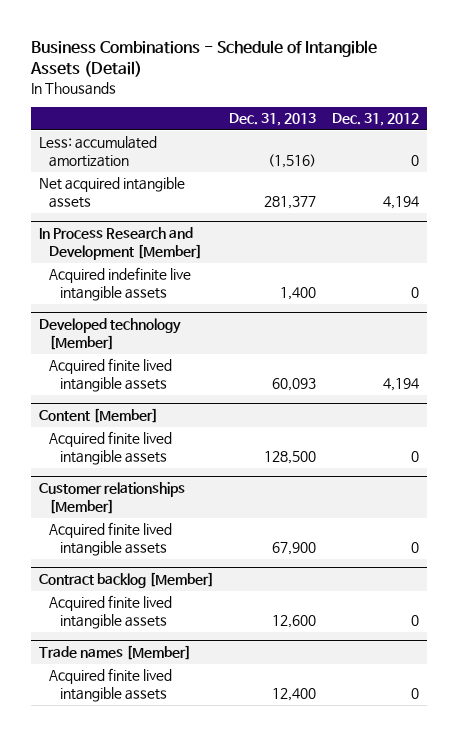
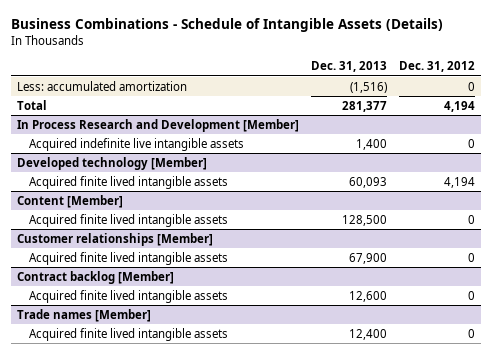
- Business Combinations - Schedule of Intangible Assets (Detail)
+ Business Combinations - Schedule of Intangible Assets (Details)
- Net acquired intangible assets | 281,377 | 4,194
+ Total | 281,377 | 4,194

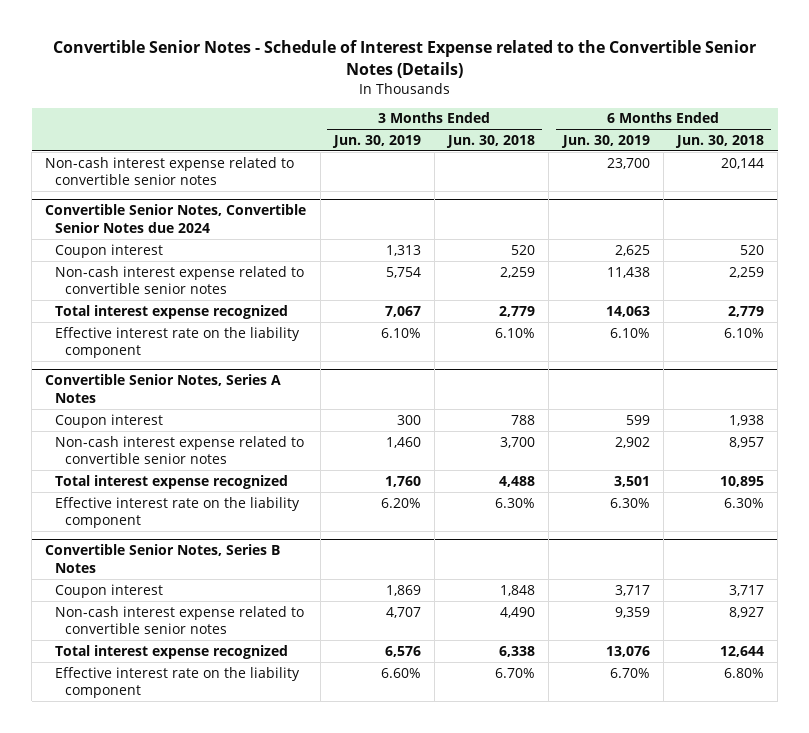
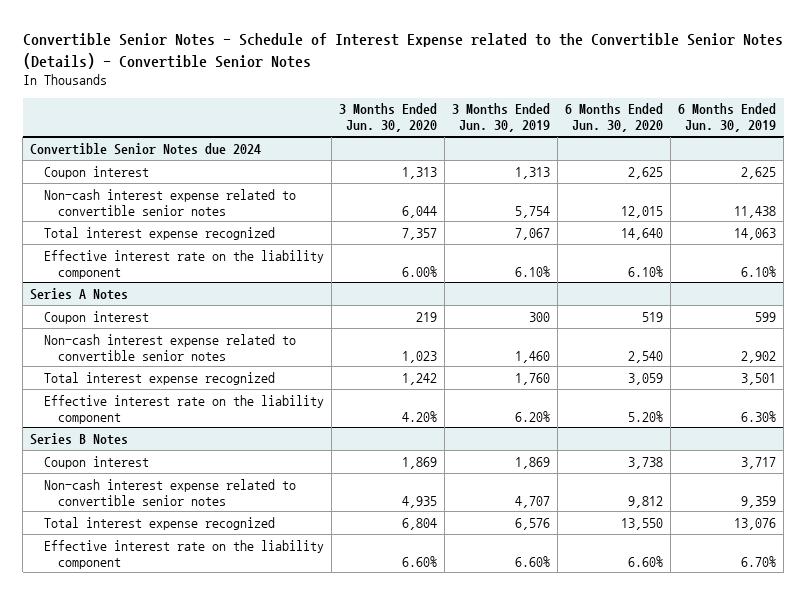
- Convertible Senior Notes - Schedule of Interest Expense related to the Convertible Senior Notes (Details)
+ Convertible Senior Notes - Schedule of Interest Expense related to the Convertible Senior Notes (Details) - Convertible Senior Notes
- | 3 Months Ended Jun. 30, 2019 | 3 Months Ended Jun. 30, 2018 | 6 Months Ended Jun. 30, 2019 | 6 Months Ended Jun. 30, 2018
+ | 3 Months Ended Jun. 30, 2020 | 3 Months Ended Jun. 30, 2019 | 6 Months Ended Jun. 30, 2020 | 6 Months Ended Jun. 30, 2019
- Non-cash interest expense related to convertible senior notes | | | 23,700 | 20,144
- Convertible Senior Notes, Convertible Senior Notes due 2024
+ Convertible Senior Notes due 2024
- Convertible Senior Notes, Series A Notes
+ Series A Notes
- Convertible Senior Notes, Series B Notes
+ Series B Notes

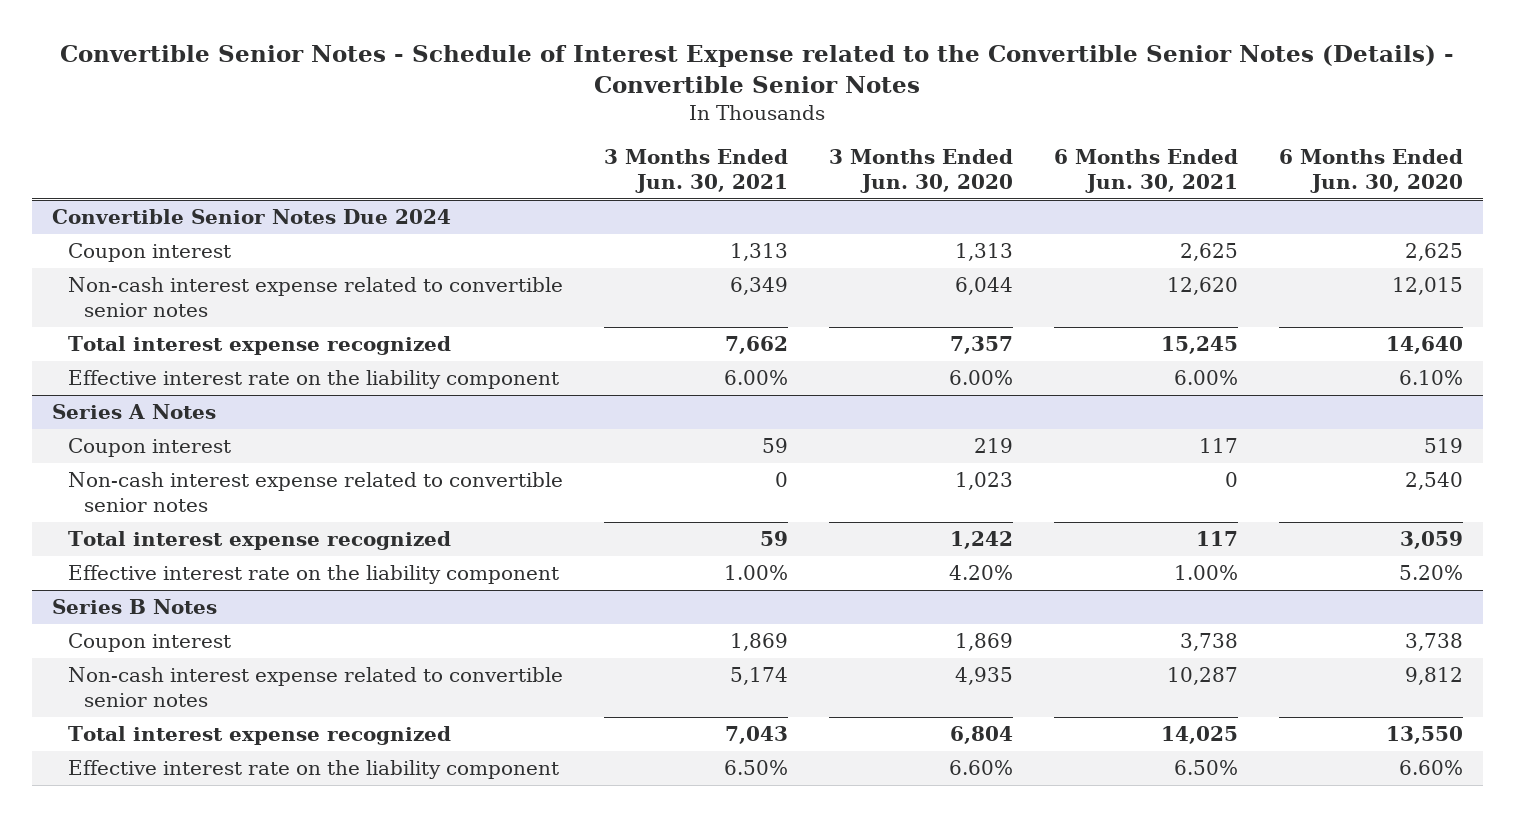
- | 3 Months Ended Jun. 30, 2020 | 3 Months Ended Jun. 30, 2019 | 6 Months Ended Jun. 30, 2020 | 6 Months Ended Jun. 30, 2019
+ | 3 Months Ended Jun. 30, 2021 | 3 Months Ended Jun. 30, 2020 | 6 Months Ended Jun. 30, 2021 | 6 Months Ended Jun. 30, 2020
- Convertible Senior Notes due 2024
+ Convertible Senior Notes Due 2024

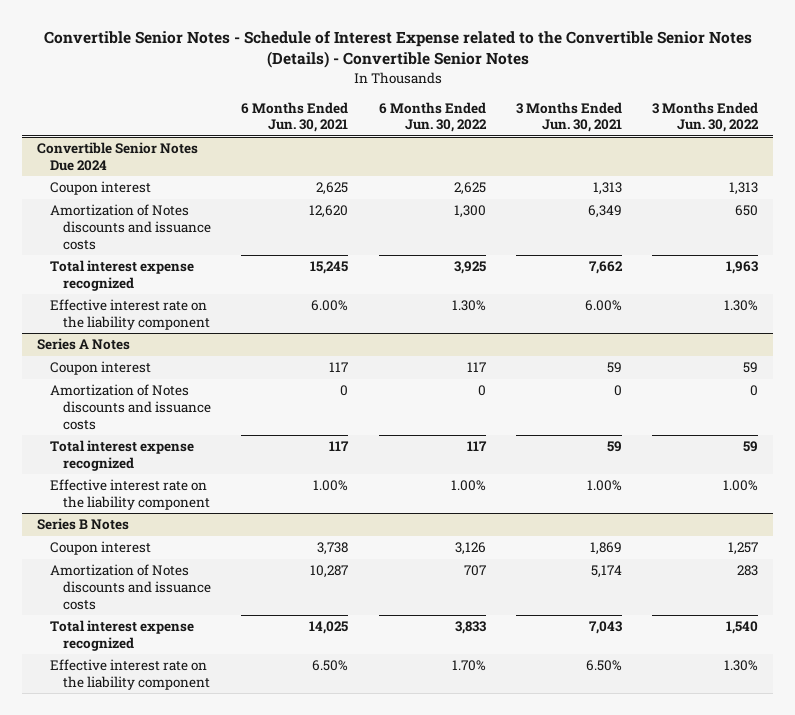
- | 3 Months Ended Jun. 30, 2021 | 3 Months Ended Jun. 30, 2020 | 6 Months Ended Jun. 30, 2021 | 6 Months Ended Jun. 30, 2020
+ | 6 Months Ended Jun. 30, 2021 | 6 Months Ended Jun. 30, 2022 | 3 Months Ended Jun. 30, 2021 | 3 Months Ended Jun. 30, 2022
@ Convertible Senior Notes Due 2024
- Non-cash interest expense related to convertible senior notes | 6,349 | 6,044 | 12,620 | 12,015
+ Amortization of Notes discounts and issuance costs | 12,620 | 1,300 | 6,349 | 650
@ Series A Notes
- Non-cash interest expense related to convertible senior notes | 0 | 1,023 | 0 | 2,540
+ Amortization of Notes discounts and issuance costs | 0 | 0 | 0 | 0
@ Series B Notes
- Non-cash interest expense related to convertible senior notes | 5,174 | 4,935 | 10,287 | 9,812
+ Amortization of Notes discounts and issuance costs | 10,287 | 707 | 5,174 | 283

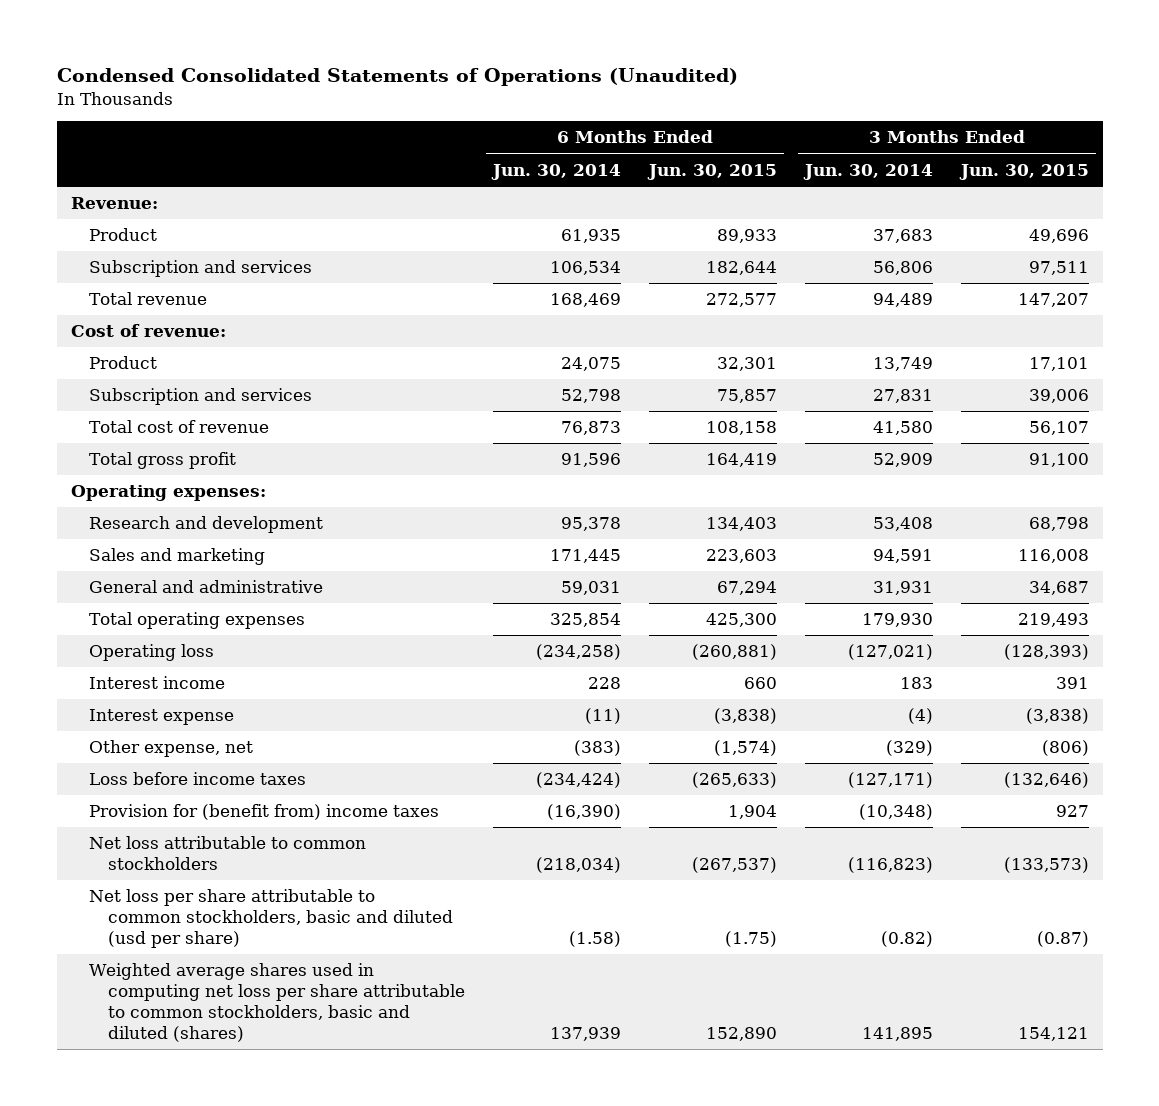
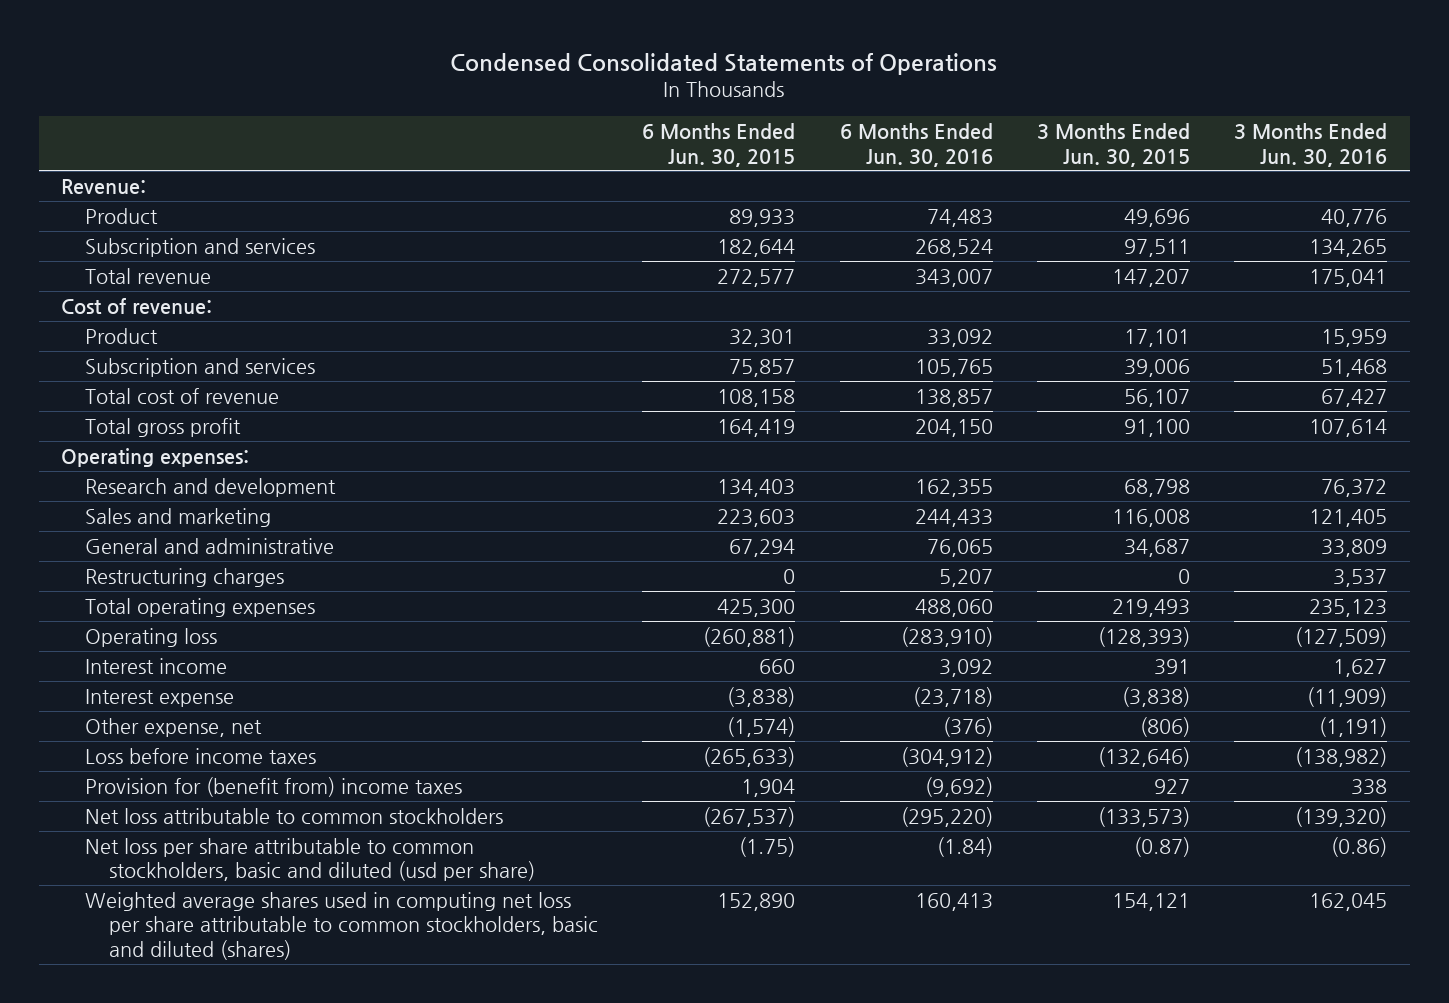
- Condensed Consolidated Statements of Operations (Unaudited)
+ Condensed Consolidated Statements of Operations
- | 6 Months Ended Jun. 30, 2014 | 6 Months Ended Jun. 30, 2015 | 3 Months Ended Jun. 30, 2014 | 3 Months Ended Jun. 30, 2015
+ | 6 Months Ended Jun. 30, 2015 | 6 Months Ended Jun. 30, 2016 | 3 Months Ended Jun. 30, 2015 | 3 Months Ended Jun. 30, 2016
+ Restructuring charges | 0 | 5,207 | 0 | 3,537

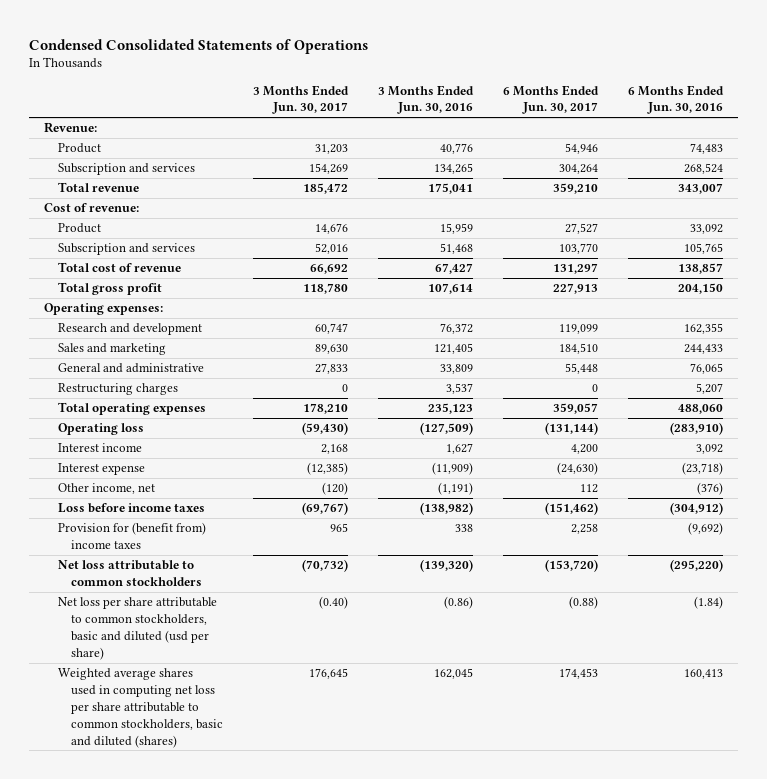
- | 6 Months Ended Jun. 30, 2015 | 6 Months Ended Jun. 30, 2016 | 3 Months Ended Jun. 30, 2015 | 3 Months Ended Jun. 30, 2016
+ | 3 Months Ended Jun. 30, 2017 | 3 Months Ended Jun. 30, 2016 | 6 Months Ended Jun. 30, 2017 | 6 Months Ended Jun. 30, 2016
- Other expense, net | (1,574) | (376) | (806) | (1,191)
+ Other income, net | (120) | (1,191) | 112 | (376)

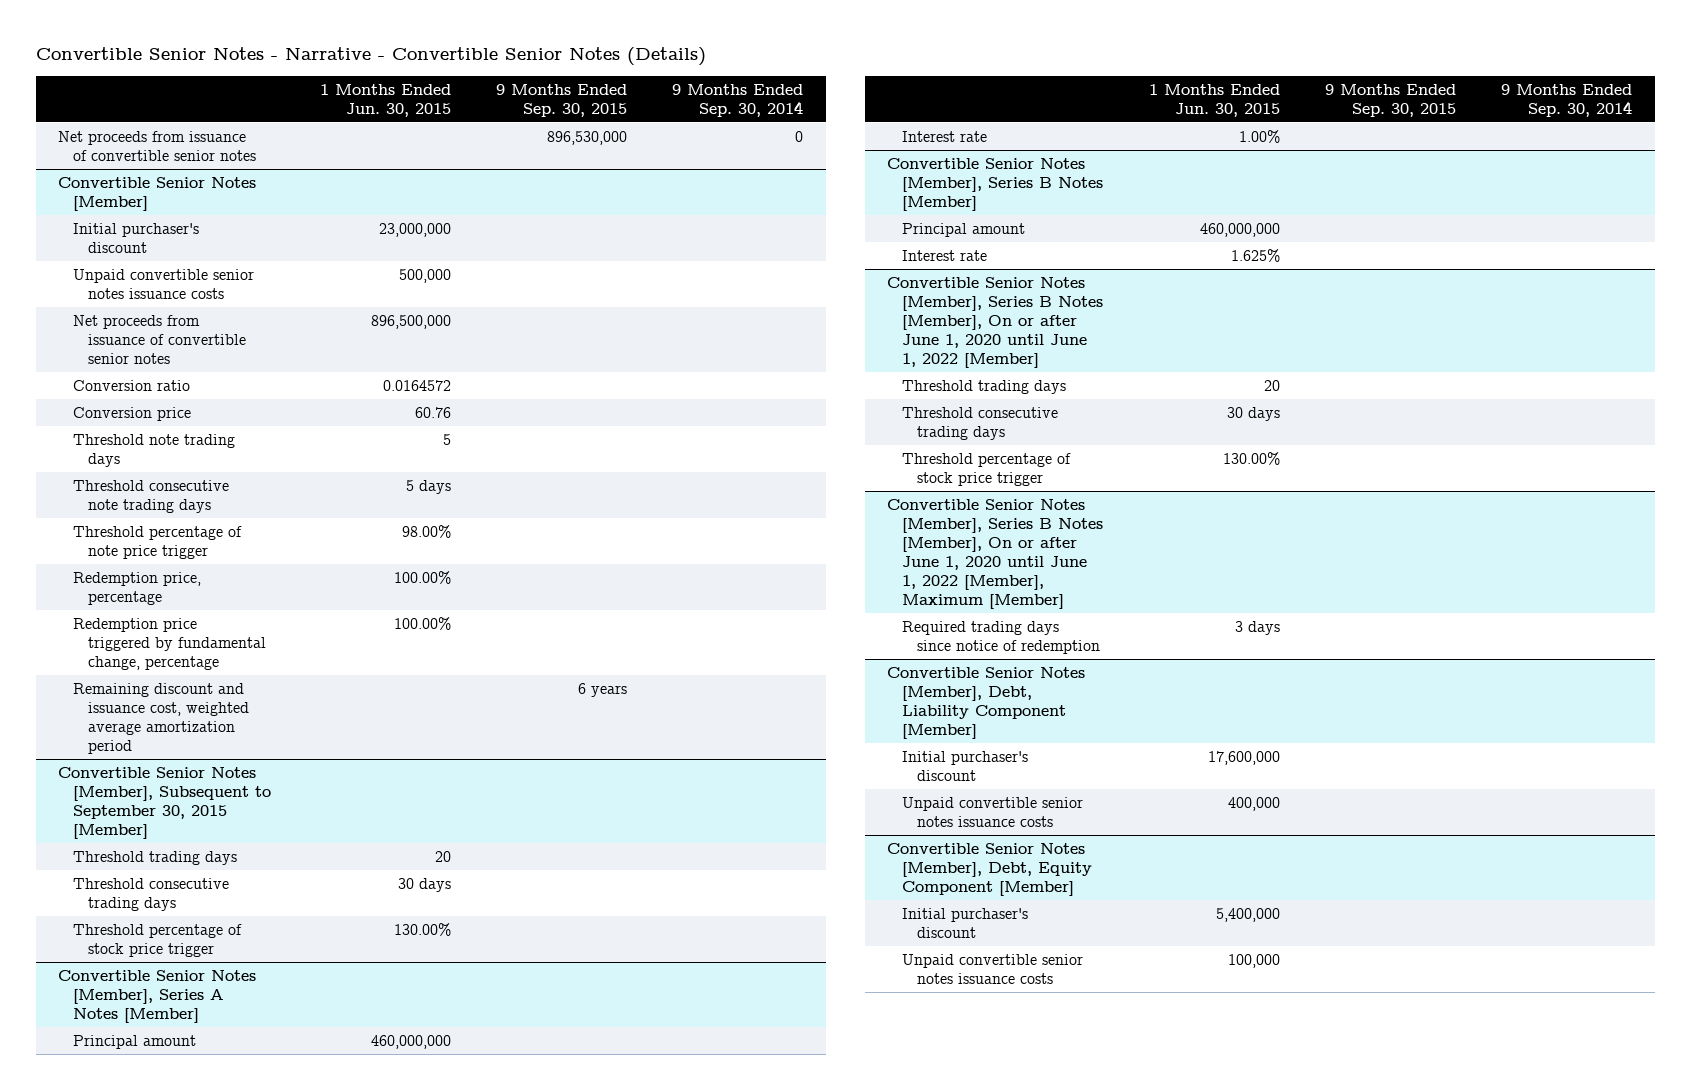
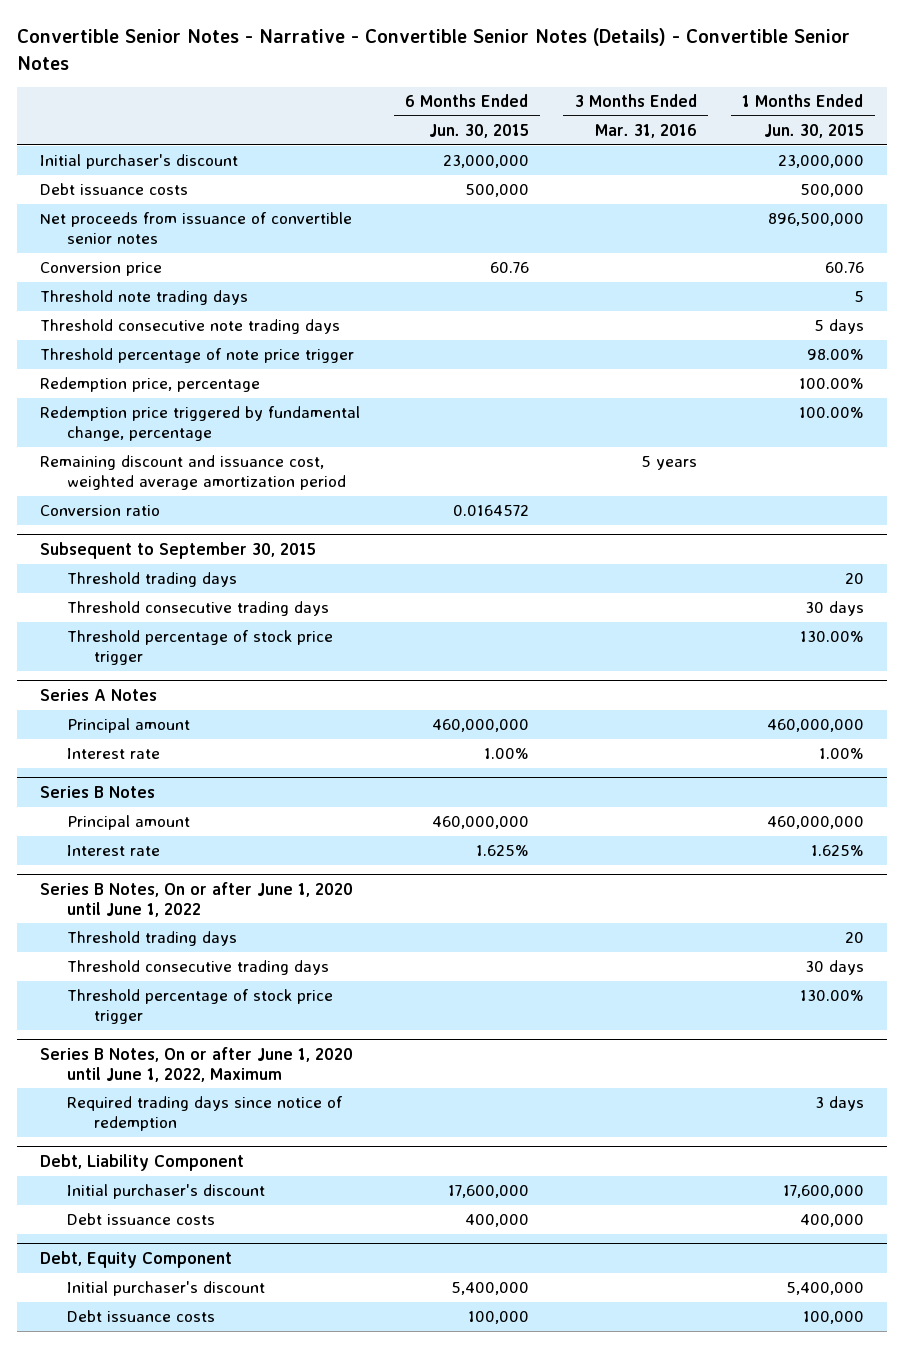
- Convertible Senior Notes - Narrative - Convertible Senior Notes (Details)
+ Convertible Senior Notes - Narrative - Convertible Senior Notes (Details) - Convertible Senior Notes
- | 1 Months Ended Jun. 30, 2015 | 9 Months Ended Sep. 30, 2015 | 9 Months Ended Sep. 30, 2014
+ | 6 Months Ended Jun. 30, 2015 | 3 Months Ended Mar. 31, 2016 | 1 Months Ended Jun. 30, 2015
- Net proceeds from issuance of convertible senior notes | | 896,530,000 | 0
- Convertible Senior Notes [Member]
- Unpaid convertible senior notes issuance costs | 500,000 | |
+ Debt issuance costs | 500,000 | | 500,000
- Conversion ratio | 0.0164572 | |
- Convertible Senior Notes [Member], Subsequent to September 30, 2015 [Member]
+ Conversion ratio | 0.0164572 | |
+ Subsequent to September 30, 2015
- Convertible Senior Notes [Member], Series A Notes [Member]
+ Series A Notes
- Convertible Senior Notes [Member], Series B Notes [Member]
+ Series B Notes
- Convertible Senior Notes [Member], Series B Notes [Member], On or after June 1, 2020 until June 1, 2022 [Member]
+ Series B Notes, On or after June 1, 2020 until June 1, 2022
- Convertible Senior Notes [Member], Series B Notes [Member], On or after June 1, 2020 until June 1, 2022 [Member], Maximum [Member]
+ Series B Notes, On or after June 1, 2020 until June 1, 2022, Maximum
- Convertible Senior Notes [Member], Debt, Liability Component [Member]
+ Debt, Liability Component
- Unpaid convertible senior notes issuance costs | 400,000 | |
- Convertible Senior Notes [Member], Debt, Equity Component [Member]
+ Debt issuance costs | 400,000 | | 400,000
+ Debt, Equity Component
- Unpaid convertible senior notes issuance costs | 100,000 | |
+ Debt issuance costs | 100,000 | | 100,000

